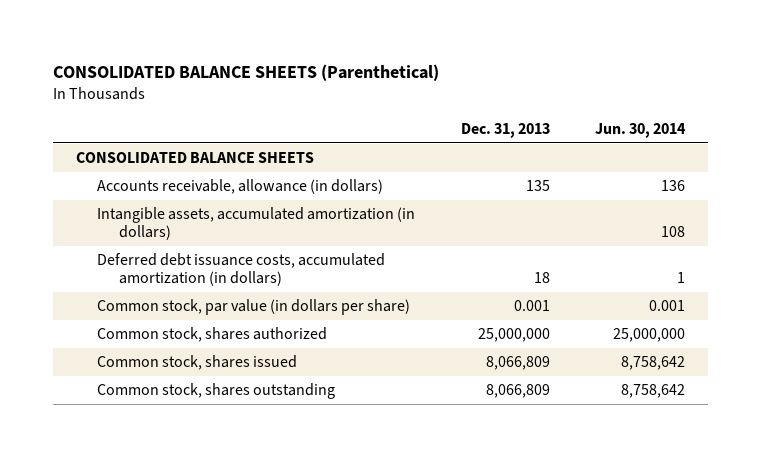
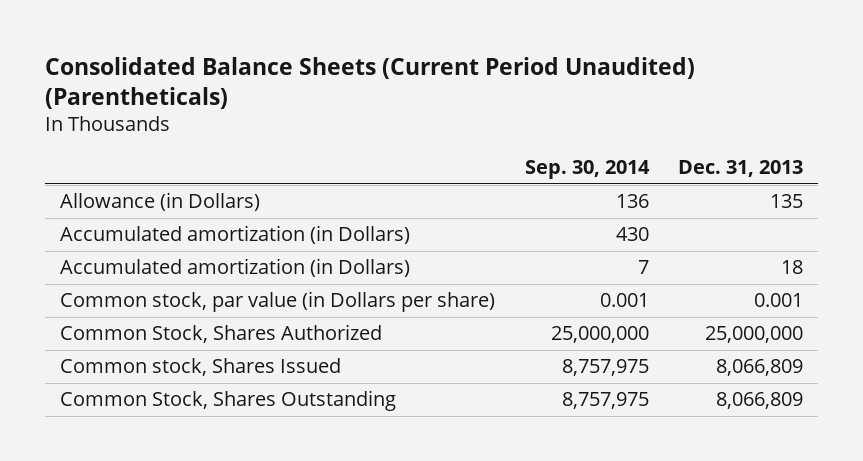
- CONSOLIDATED BALANCE SHEETS (Parenthetical)
+ Consolidated Balance Sheets (Current Period Unaudited) (Parentheticals)
- | Dec. 31, 2013 | Jun. 30, 2014
+ | Sep. 30, 2014 | Dec. 31, 2013
- CONSOLIDATED BALANCE SHEETS
- Accounts receivable, allowance (in dollars) | 135 | 136
- Intangible assets, accumulated amortization (in dollars) | | 108
- Deferred debt issuance costs, accumulated amortization (in dollars) | 18 | 1
- Common stock, par value (in dollars per share) | 0.001 | 0.001
- Common stock, shares authorized | 25,000,000 | 25,000,000
- Common stock, shares issued | 8,066,809 | 8,758,642
- Common stock, shares outstanding | 8,066,809 | 8,758,642
+ Allowance (in Dollars) | 136 | 135
+ Accumulated amortization (in Dollars) | 430 |
+ Accumulated amortization (in Dollars) | 7 | 18
+ Common stock, par value (in Dollars per share) | 0.001 | 0.001
+ Common Stock, Shares Authorized | 25,000,000 | 25,000,000
+ Common stock, Shares Issued | 8,757,975 | 8,066,809
+ Common Stock, Shares Outstanding | 8,757,975 | 8,066,809

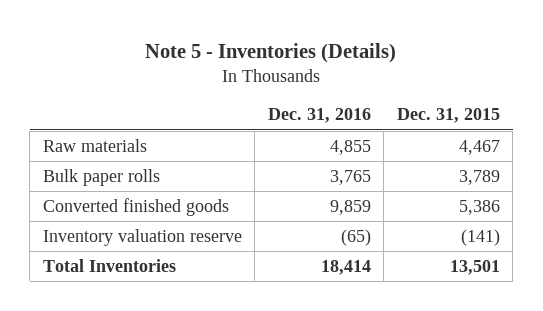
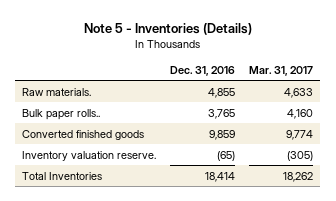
- | Dec. 31, 2016 | Dec. 31, 2015
+ | Dec. 31, 2016 | Mar. 31, 2017
- Raw materials | 4,855 | 4,467
- Bulk paper rolls | 3,765 | 3,789
+ Raw materials. | 4,855 | 4,633
+ Bulk paper rolls.. | 3,765 | 4,160
- Inventory valuation reserve | (65) | (141)
+ Inventory valuation reserve. | (65) | (305)

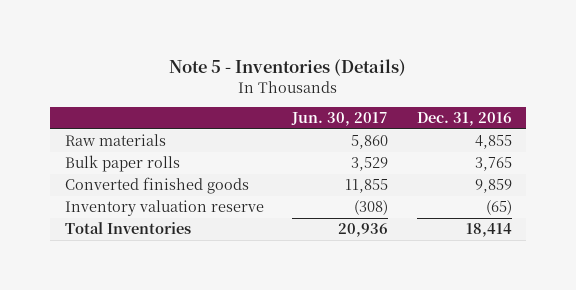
- | Dec. 31, 2016 | Mar. 31, 2017
+ | Jun. 30, 2017 | Dec. 31, 2016
- Raw materials. | 4,855 | 4,633
- Bulk paper rolls.. | 3,765 | 4,160
+ Raw materials | 5,860 | 4,855
+ Bulk paper rolls | 3,529 | 3,765
- Inventory valuation reserve. | (65) | (305)
+ Inventory valuation reserve | (308) | (65)

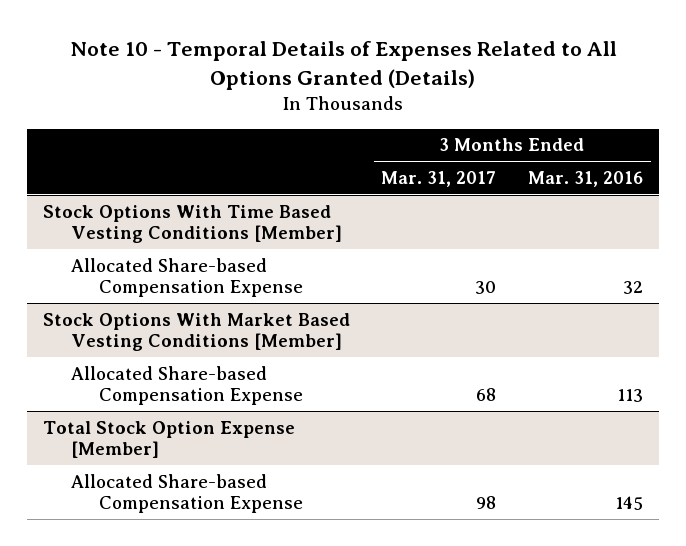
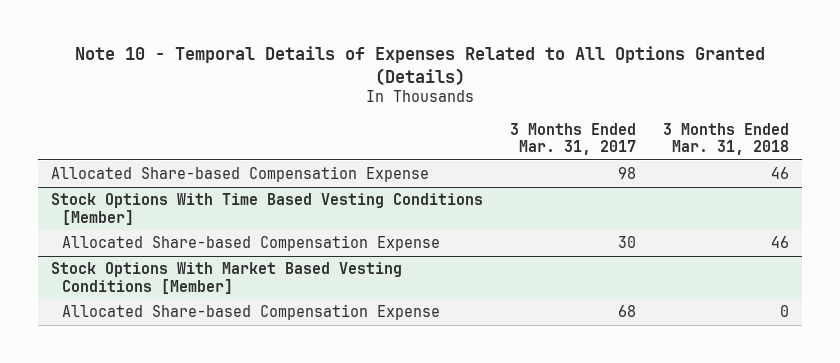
- | 3 Months Ended Mar. 31, 2017 | 3 Months Ended Mar. 31, 2016
+ | 3 Months Ended Mar. 31, 2017 | 3 Months Ended Mar. 31, 2018
+ Allocated Share-based Compensation Expense | 98 | 46
- Total Stock Option Expense [Member]
- Allocated Share-based Compensation Expense | 98 | 145

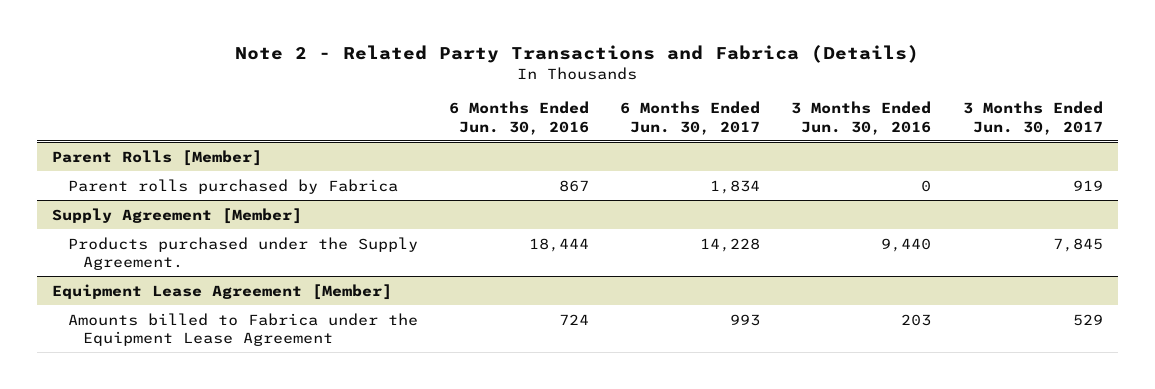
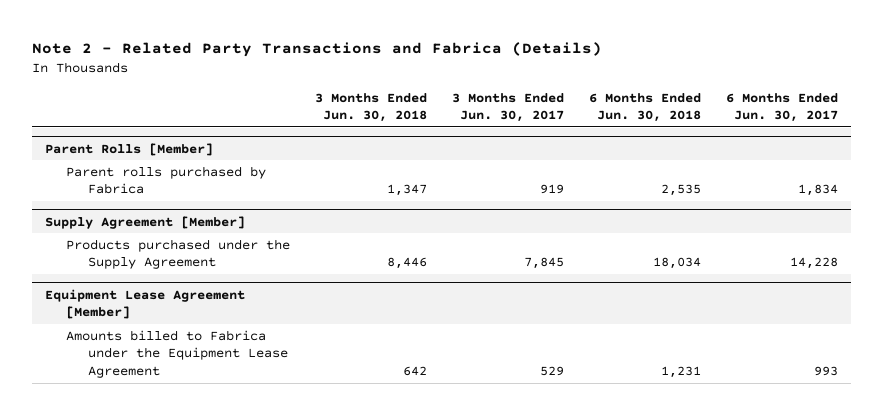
- | 6 Months Ended Jun. 30, 2016 | 6 Months Ended Jun. 30, 2017 | 3 Months Ended Jun. 30, 2016 | 3 Months Ended Jun. 30, 2017
+ | 3 Months Ended Jun. 30, 2018 | 3 Months Ended Jun. 30, 2017 | 6 Months Ended Jun. 30, 2018 | 6 Months Ended Jun. 30, 2017
@ Supply Agreement [Member]
- Products purchased under the Supply Agreement. | 18,444 | 14,228 | 9,440 | 7,845
+ Products purchased under the Supply Agreement | 8,446 | 7,845 | 18,034 | 14,228

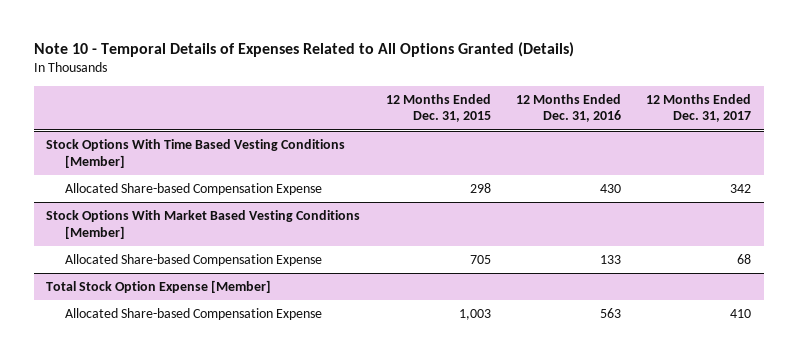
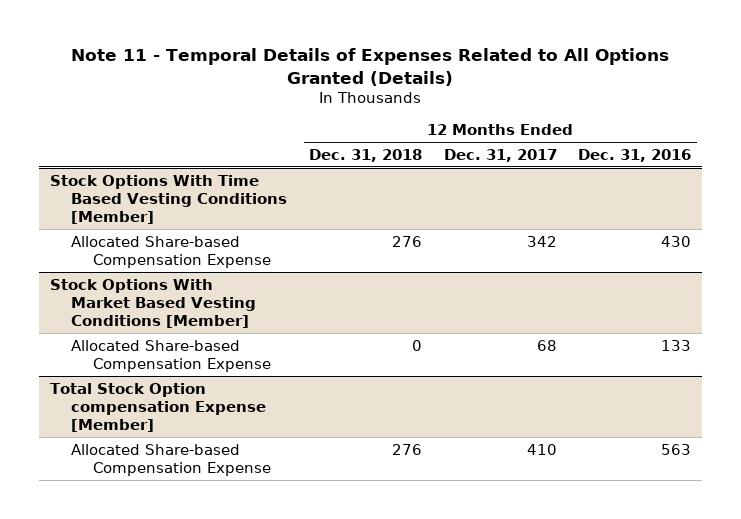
- Note 10 - Temporal Details of Expenses Related to All Options Granted (Details)
+ Note 11 - Temporal Details of Expenses Related to All Options Granted (Details)
- | 12 Months Ended Dec. 31, 2015 | 12 Months Ended Dec. 31, 2016 | 12 Months Ended Dec. 31, 2017
+ | 12 Months Ended Dec. 31, 2018 | 12 Months Ended Dec. 31, 2017 | 12 Months Ended Dec. 31, 2016
- Total Stock Option Expense [Member]
+ Total Stock Option compensation Expense [Member]

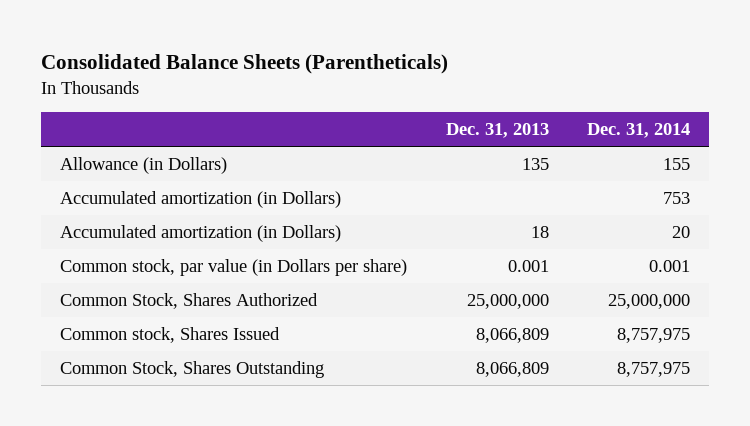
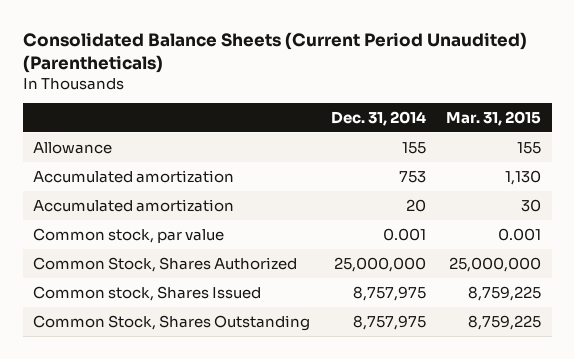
- Consolidated Balance Sheets (Parentheticals)
+ Consolidated Balance Sheets (Current Period Unaudited) (Parentheticals)
- | Dec. 31, 2013 | Dec. 31, 2014
+ | Dec. 31, 2014 | Mar. 31, 2015
- Allowance (in Dollars) | 135 | 155
- Accumulated amortization (in Dollars) | | 753
- Accumulated amortization (in Dollars) | 18 | 20
- Common stock, par value (in Dollars per share) | 0.001 | 0.001
+ Allowance | 155 | 155
+ Accumulated amortization | 753 | 1,130
+ Accumulated amortization | 20 | 30
+ Common stock, par value | 0.001 | 0.001

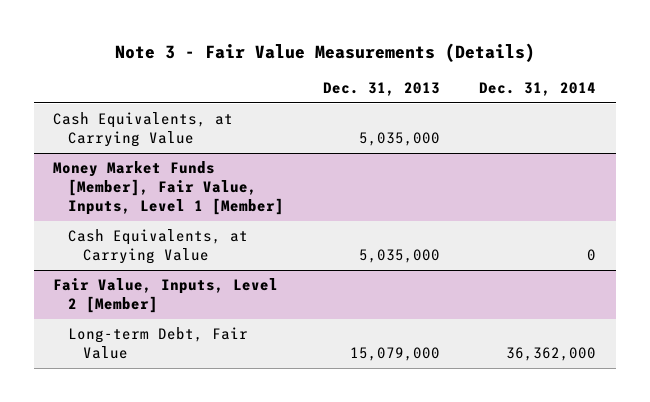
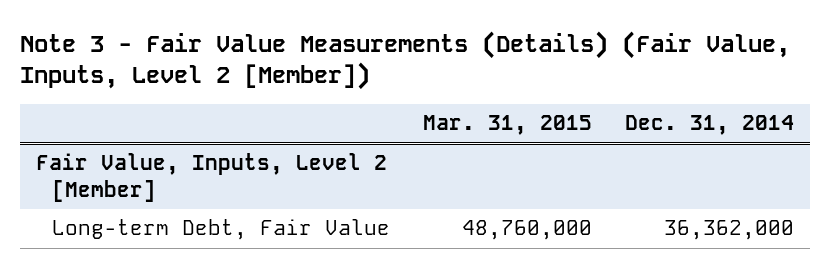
- Note 3 - Fair Value Measurements (Details)
+ Note 3 - Fair Value Measurements (Details) (Fair Value, Inputs, Level 2 [Member])
- | Dec. 31, 2013 | Dec. 31, 2014
+ | Mar. 31, 2015 | Dec. 31, 2014
- Cash Equivalents, at Carrying Value | 5,035,000 |
- Money Market Funds [Member], Fair Value, Inputs, Level 1 [Member]
- Cash Equivalents, at Carrying Value | 5,035,000 | 0

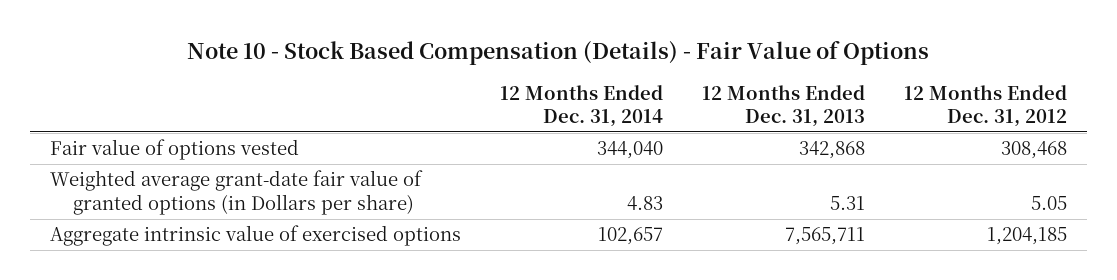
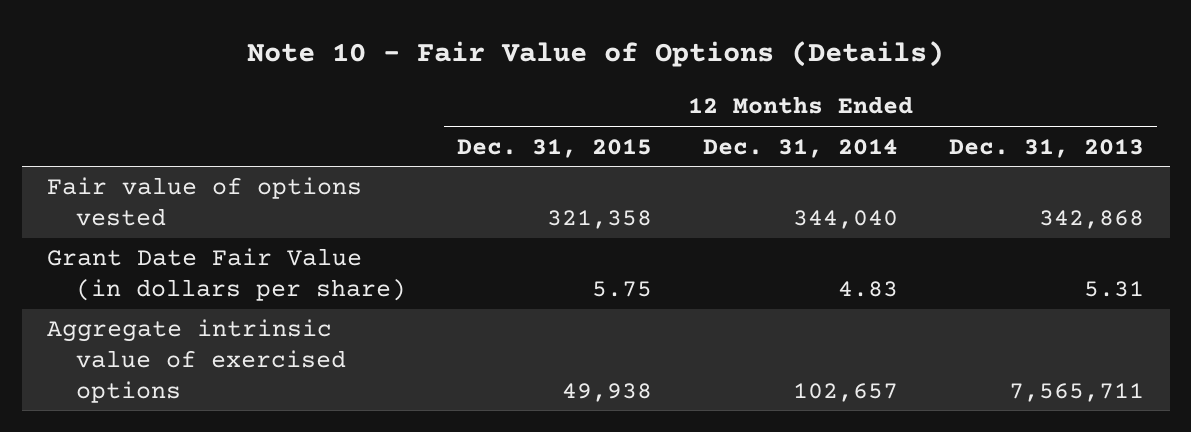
- Note 10 - Stock Based Compensation (Details) - Fair Value of Options
+ Note 10 - Fair Value of Options (Details)
- | 12 Months Ended Dec. 31, 2014 | 12 Months Ended Dec. 31, 2013 | 12 Months Ended Dec. 31, 2012
+ | 12 Months Ended Dec. 31, 2015 | 12 Months Ended Dec. 31, 2014 | 12 Months Ended Dec. 31, 2013
- Weighted average grant-date fair value of granted options (in Dollars per share) | 4.83 | 5.31 | 5.05
+ Grant Date Fair Value (in dollars per share) | 5.75 | 4.83 | 5.31

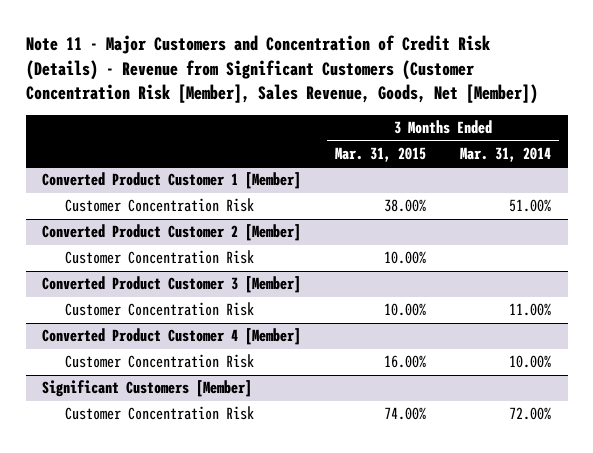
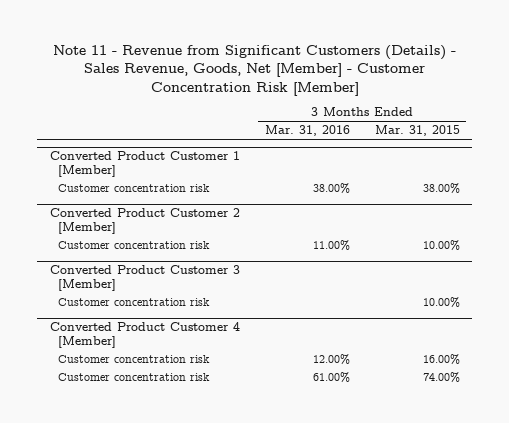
- Note 11 - Major Customers and Concentration of Credit Risk (Details) - Revenue from Significant Customers (Customer Concentration Risk [Member], Sales Revenue, Goods, Net [Member])
+ Note 11 - Revenue from Significant Customers (Details) - Sales Revenue, Goods, Net [Member] - Customer Concentration Risk [Member]
- | 3 Months Ended Mar. 31, 2015 | 3 Months Ended Mar. 31, 2014
+ | 3 Months Ended Mar. 31, 2016 | 3 Months Ended Mar. 31, 2015
@ Converted Product Customer 1 [Member]
- Customer Concentration Risk | 38.00% | 51.00%
+ Customer concentration risk | 38.00% | 38.00%
@ Converted Product Customer 2 [Member]
- Customer Concentration Risk | 10.00% |
+ Customer concentration risk | 11.00% | 10.00%
@ Converted Product Customer 3 [Member]
- Customer Concentration Risk | 10.00% | 11.00%
+ Customer concentration risk | | 10.00%
@ Converted Product Customer 4 [Member]
- Customer Concentration Risk | 16.00% | 10.00%
- Significant Customers [Member]
- Customer Concentration Risk | 74.00% | 72.00%
@ Converted Product Customer 4 [Member]
+ Customer concentration risk | 12.00% | 16.00%
+ Customer concentration risk | 61.00% | 74.00%

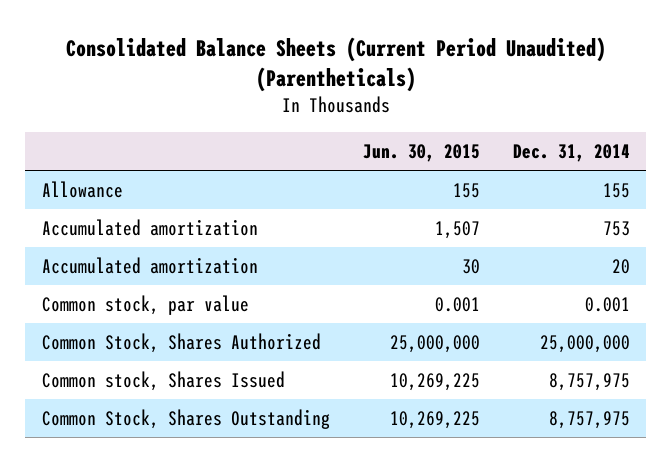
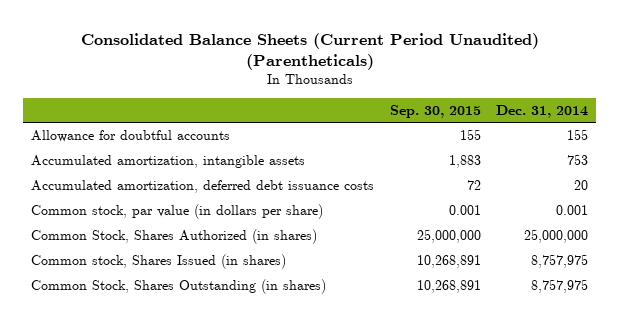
- | Jun. 30, 2015 | Dec. 31, 2014
+ | Sep. 30, 2015 | Dec. 31, 2014
- Allowance | 155 | 155
- Accumulated amortization | 1,507 | 753
- Accumulated amortization | 30 | 20
- Common stock, par value | 0.001 | 0.001
- Common Stock, Shares Authorized | 25,000,000 | 25,000,000
- Common stock, Shares Issued | 10,269,225 | 8,757,975
- Common Stock, Shares Outstanding | 10,269,225 | 8,757,975
+ Allowance for doubtful accounts | 155 | 155
+ Accumulated amortization, intangible assets | 1,883 | 753
+ Accumulated amortization, deferred debt issuance costs | 72 | 20
+ Common stock, par value (in dollars per share) | 0.001 | 0.001
+ Common Stock, Shares Authorized (in shares) | 25,000,000 | 25,000,000
+ Common stock, Shares Issued (in shares) | 10,268,891 | 8,757,975
+ Common Stock, Shares Outstanding (in shares) | 10,268,891 | 8,757,975

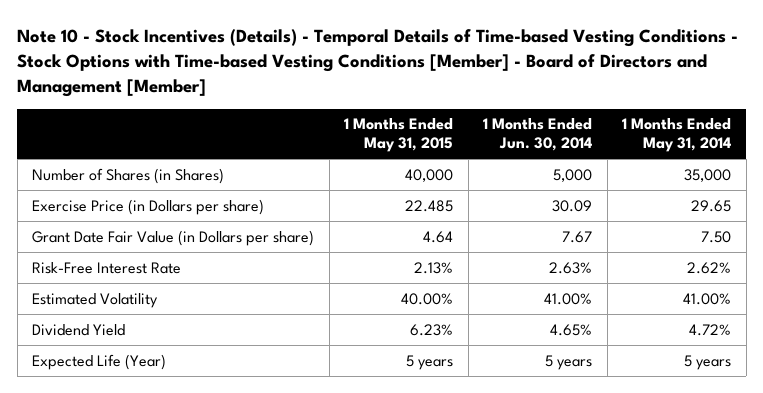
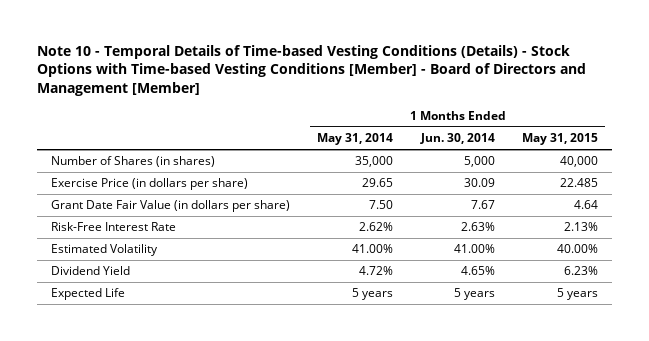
- Note 10 - Stock Incentives (Details) - Temporal Details of Time-based Vesting Conditions - Stock Options with Time-based Vesting Conditions [Member] - Board of Directors and Management [Member]
+ Note 10 - Temporal Details of Time-based Vesting Conditions (Details) - Stock Options with Time-based Vesting Conditions [Member] - Board of Directors and Management [Member]
- | 1 Months Ended May 31, 2015 | 1 Months Ended Jun. 30, 2014 | 1 Months Ended May 31, 2014
+ | 1 Months Ended May 31, 2014 | 1 Months Ended Jun. 30, 2014 | 1 Months Ended May 31, 2015
- Number of Shares (in Shares) | 40,000 | 5,000 | 35,000
- Exercise Price (in Dollars per share) | 22.485 | 30.09 | 29.65
- Grant Date Fair Value (in Dollars per share) | 4.64 | 7.67 | 7.50
+ Number of Shares (in shares) | 35,000 | 5,000 | 40,000
+ Exercise Price (in dollars per share) | 29.65 | 30.09 | 22.485
+ Grant Date Fair Value (in dollars per share) | 7.50 | 7.67 | 4.64
- Expected Life (Year) | 5 years | 5 years | 5 years
+ Expected Life | 5 years | 5 years | 5 years

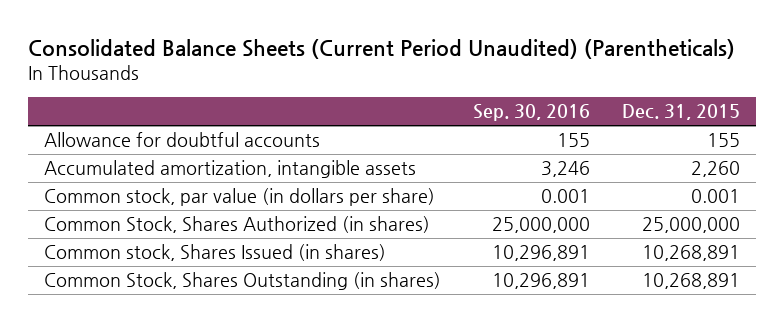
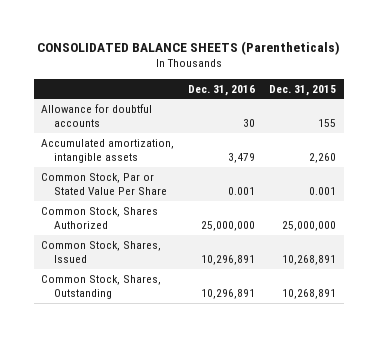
- Consolidated Balance Sheets (Current Period Unaudited) (Parentheticals)
+ CONSOLIDATED BALANCE SHEETS (Parentheticals)
- | Sep. 30, 2016 | Dec. 31, 2015
+ | Dec. 31, 2016 | Dec. 31, 2015
- Common stock, par value (in dollars per share) | 0.001 | 0.001
- Common Stock, Shares Authorized (in shares) | 25,000,000 | 25,000,000
- Common stock, Shares Issued (in shares) | 10,296,891 | 10,268,891
- Common Stock, Shares Outstanding (in shares) | 10,296,891 | 10,268,891
+ Common Stock, Par or Stated Value Per Share | 0.001 | 0.001
+ Common Stock, Shares Authorized | 25,000,000 | 25,000,000
+ Common Stock, Shares, Issued | 10,296,891 | 10,268,891
+ Common Stock, Shares, Outstanding | 10,296,891 | 10,268,891

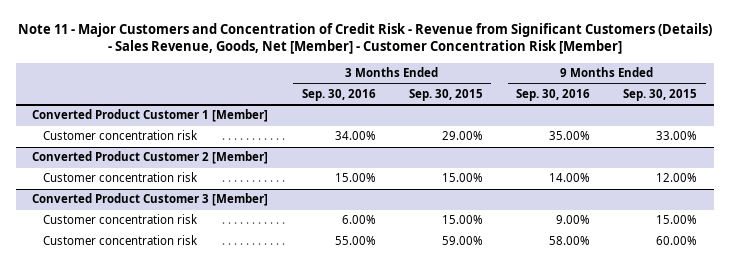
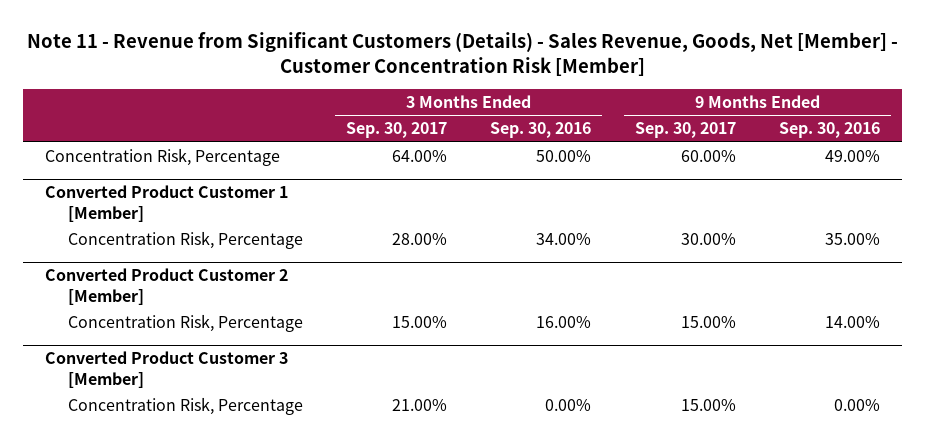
- Note 11 - Major Customers and Concentration of Credit Risk - Revenue from Significant Customers (Details) - Sales Revenue, Goods, Net [Member] - Customer Concentration Risk [Member]
+ Note 11 - Revenue from Significant Customers (Details) - Sales Revenue, Goods, Net [Member] - Customer Concentration Risk [Member]
- | 3 Months Ended Sep. 30, 2016 | 3 Months Ended Sep. 30, 2015 | 9 Months Ended Sep. 30, 2016 | 9 Months Ended Sep. 30, 2015
+ | 3 Months Ended Sep. 30, 2017 | 3 Months Ended Sep. 30, 2016 | 9 Months Ended Sep. 30, 2017 | 9 Months Ended Sep. 30, 2016
+ Concentration Risk, Percentage | 64.00% | 50.00% | 60.00% | 49.00%
@ Converted Product Customer 1 [Member]
- Customer concentration risk | 34.00% | 29.00% | 35.00% | 33.00%
+ Concentration Risk, Percentage | 28.00% | 34.00% | 30.00% | 35.00%
@ Converted Product Customer 2 [Member]
- Customer concentration risk | 15.00% | 15.00% | 14.00% | 12.00%
+ Concentration Risk, Percentage | 15.00% | 16.00% | 15.00% | 14.00%
@ Converted Product Customer 3 [Member]
- Customer concentration risk | 6.00% | 15.00% | 9.00% | 15.00%
- Customer concentration risk | 55.00% | 59.00% | 58.00% | 60.00%
+ Concentration Risk, Percentage | 21.00% | 0.00% | 15.00% | 0.00%

